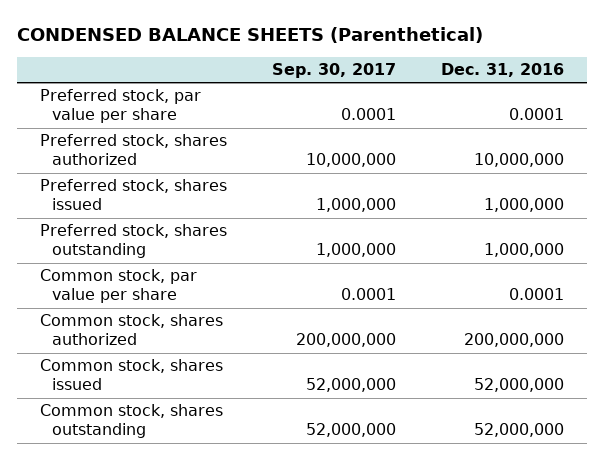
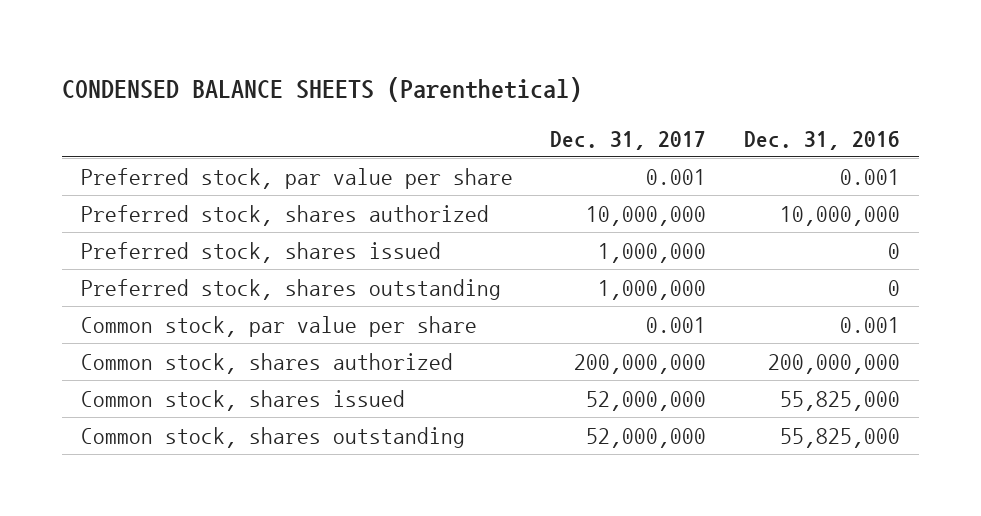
- | Sep. 30, 2017 | Dec. 31, 2016
+ | Dec. 31, 2017 | Dec. 31, 2016
- Preferred stock, par value per share | 0.0001 | 0.0001
+ Preferred stock, par value per share | 0.001 | 0.001
- Preferred stock, shares issued | 1,000,000 | 1,000,000
- Preferred stock, shares outstanding | 1,000,000 | 1,000,000
- Common stock, par value per share | 0.0001 | 0.0001
+ Preferred stock, shares issued | 1,000,000 | 0
+ Preferred stock, shares outstanding | 1,000,000 | 0
+ Common stock, par value per share | 0.001 | 0.001
- Common stock, shares issued | 52,000,000 | 52,000,000
- Common stock, shares outstanding | 52,000,000 | 52,000,000
+ Common stock, shares issued | 52,000,000 | 55,825,000
+ Common stock, shares outstanding | 52,000,000 | 55,825,000

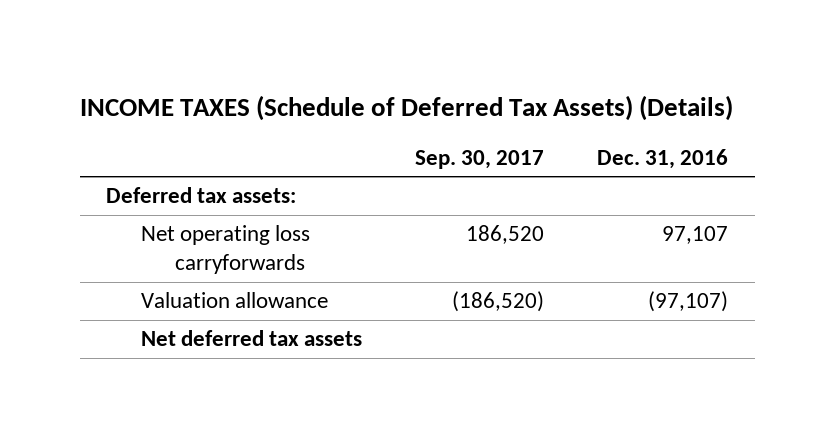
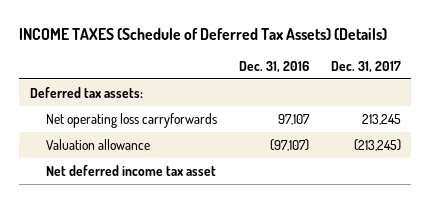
- | Sep. 30, 2017 | Dec. 31, 2016
+ | Dec. 31, 2016 | Dec. 31, 2017
- Net deferred tax assets
+ Net deferred income tax asset

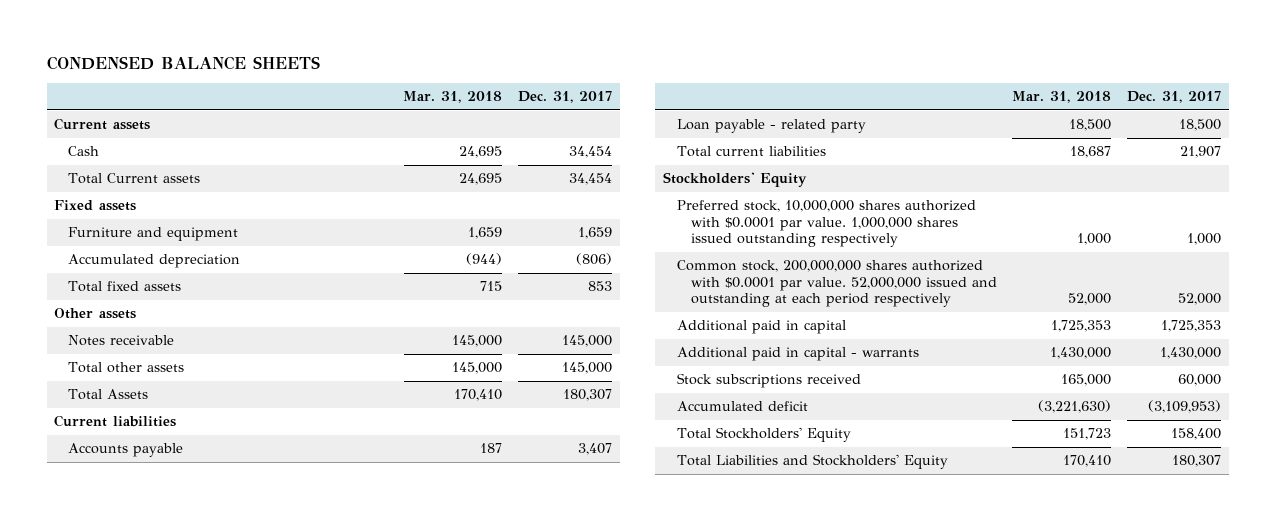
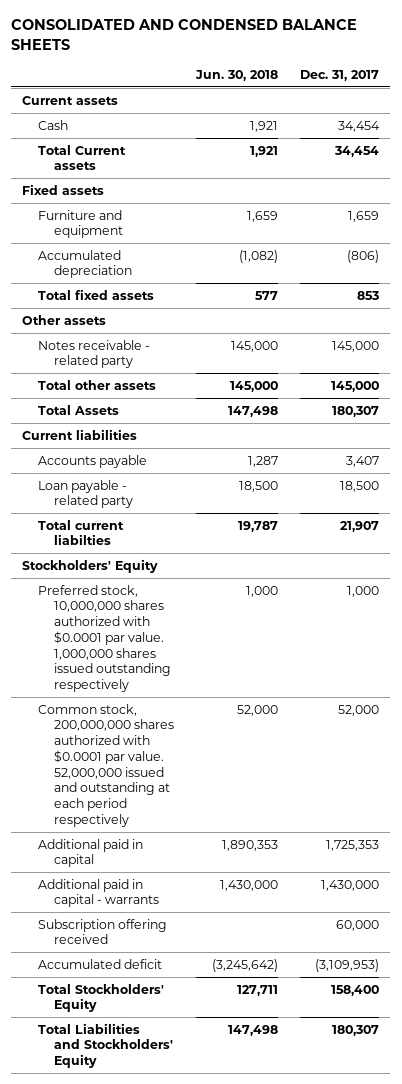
- CONDENSED BALANCE SHEETS
+ CONSOLIDATED AND CONDENSED BALANCE SHEETS
- | Mar. 31, 2018 | Dec. 31, 2017
+ | Jun. 30, 2018 | Dec. 31, 2017
- Notes receivable | 145,000 | 145,000
+ Notes receivable - related party | 145,000 | 145,000
- Total current liabilities | 18,687 | 21,907
+ Total current liabilties | 19,787 | 21,907
- Stock subscriptions received | 165,000 | 60,000
+ Subscription offering received | | 60,000

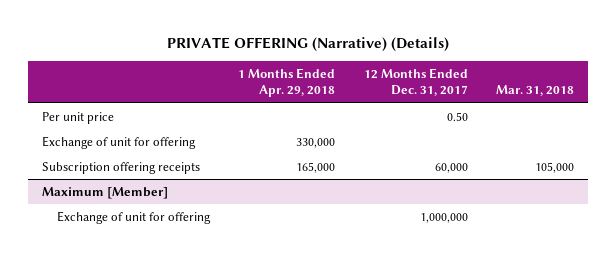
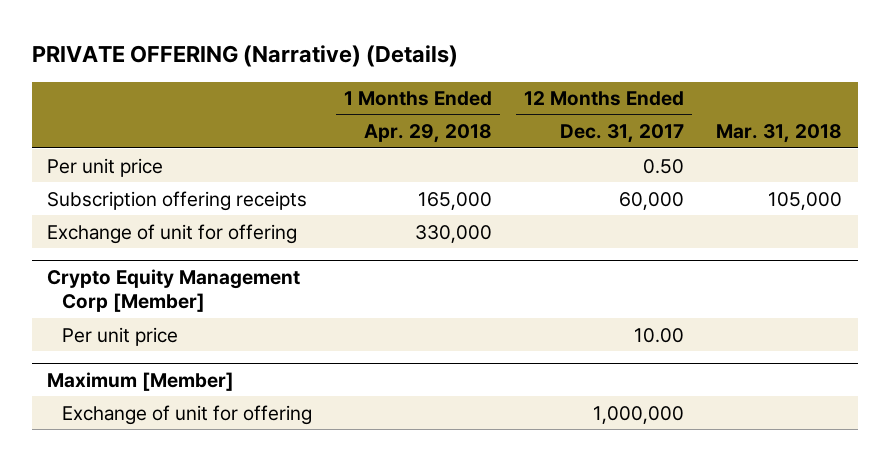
moved down: Exchange of unit for offering | 330,000 | |
+ Crypto Equity Management Corp [Member]
+ Per unit price | | 10.00 |

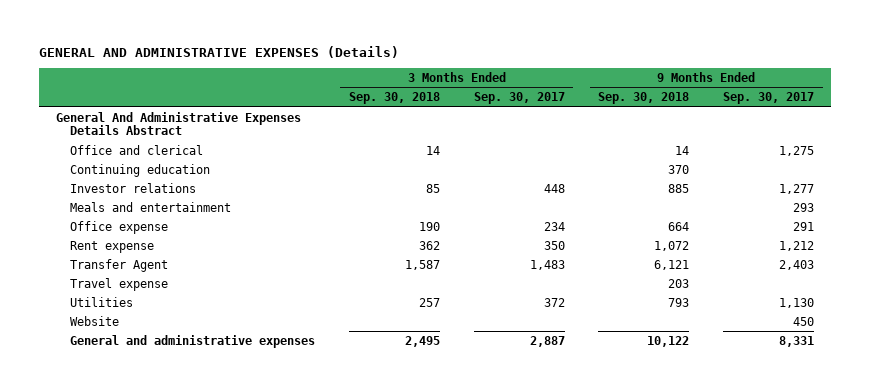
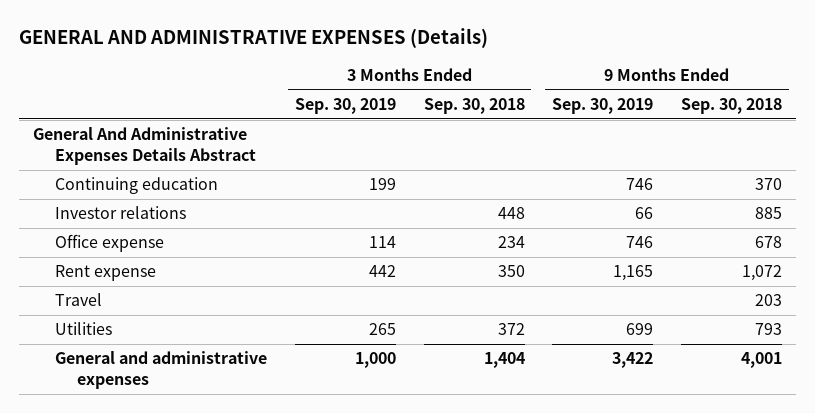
- | 3 Months Ended Sep. 30, 2018 | 3 Months Ended Sep. 30, 2017 | 9 Months Ended Sep. 30, 2018 | 9 Months Ended Sep. 30, 2017
+ | 3 Months Ended Sep. 30, 2019 | 3 Months Ended Sep. 30, 2018 | 9 Months Ended Sep. 30, 2019 | 9 Months Ended Sep. 30, 2018
- Office and clerical | 14 | | 14 | 1,275
- Investor relations | 85 | 448 | 885 | 1,277
- Meals and entertainment | | | | 293
- Office expense | 190 | 234 | 664 | 291
- Rent expense | 362 | 350 | 1,072 | 1,212
- Transfer Agent | 1,587 | 1,483 | 6,121 | 2,403
- Travel expense | | | 203 |
- Utilities | 257 | 372 | 793 | 1,130
- Website | | | | 450
- General and administrative expenses | 2,495 | 2,887 | 10,122 | 8,331
+ Investor relations | | 448 | 66 | 885
+ Office expense | 114 | 234 | 746 | 678
+ Rent expense | 442 | 350 | 1,165 | 1,072
+ Travel | | | | 203
+ Utilities | 265 | 372 | 699 | 793
+ General and administrative expenses | 1,000 | 1,404 | 3,422 | 4,001

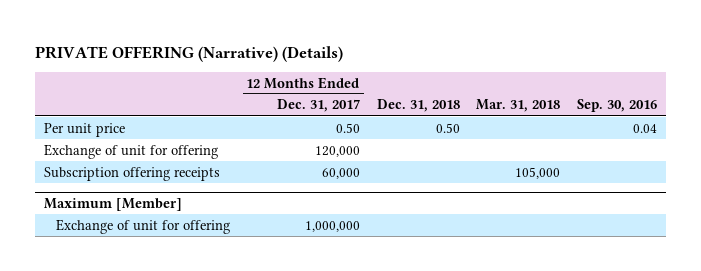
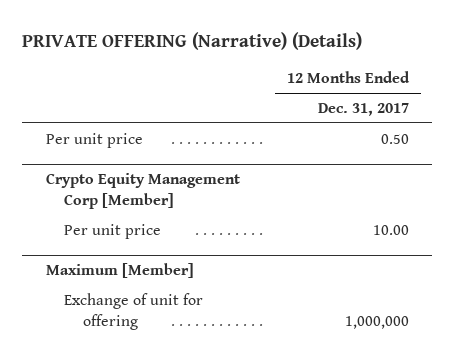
- | 12 Months Ended Dec. 31, 2017 | Dec. 31, 2018 | Mar. 31, 2018 | Sep. 30, 2016
+ | 12 Months Ended Dec. 31, 2017
- Exchange of unit for offering | 120,000 | | |
- Subscription offering receipts | 60,000 | | 105,000 |
+ Crypto Equity Management Corp [Member]
+ Per unit price | 10.00

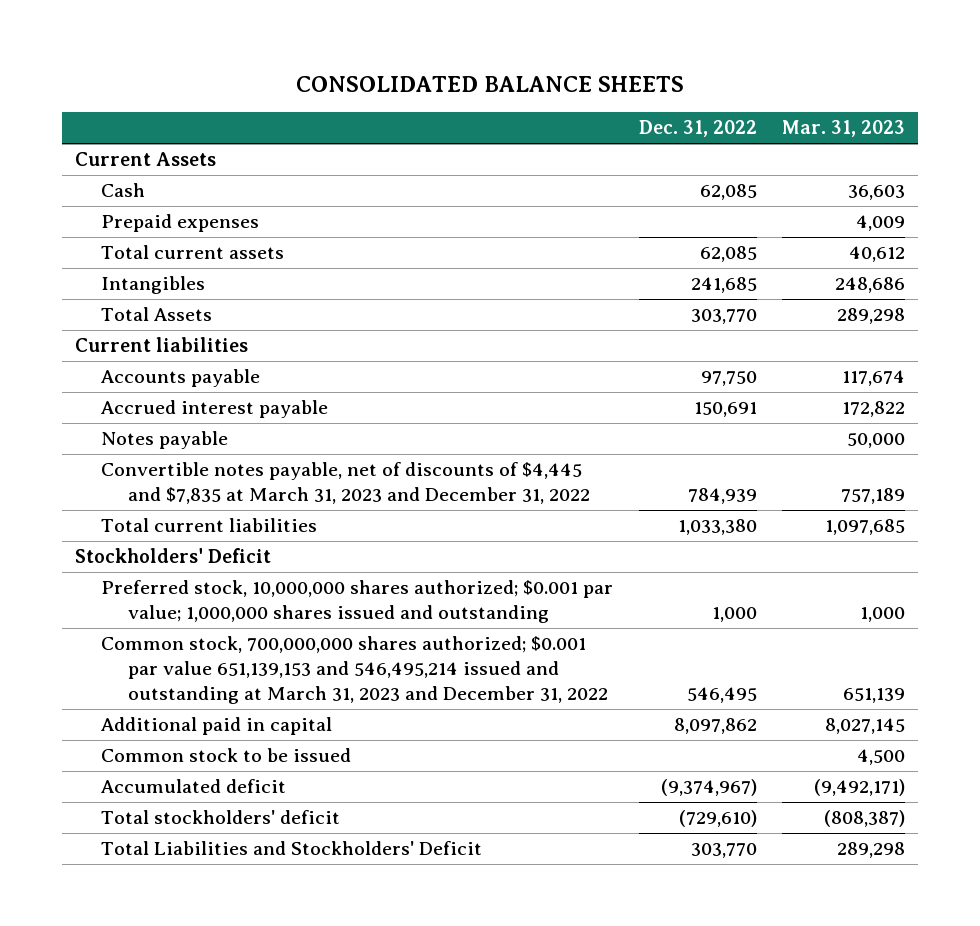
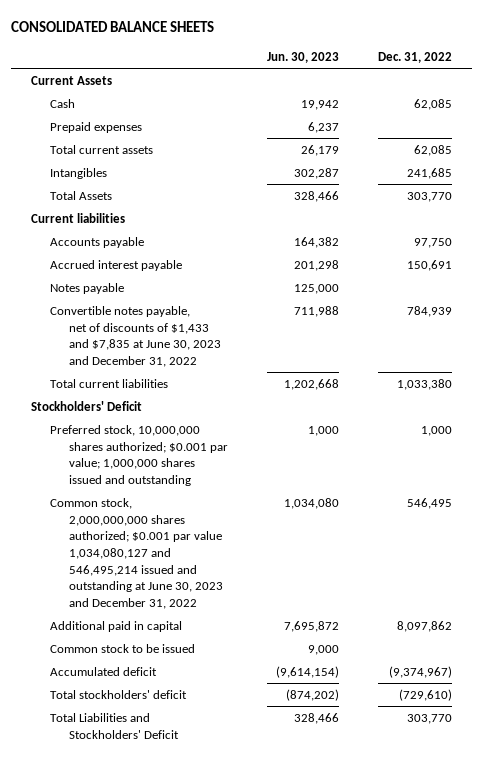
- | Dec. 31, 2022 | Mar. 31, 2023
+ | Jun. 30, 2023 | Dec. 31, 2022
- Convertible notes payable, net of discounts of $4,445 and $7,835 at March 31, 2023 and December 31, 2022 | 784,939 | 757,189
+ Convertible notes payable, net of discounts of $1,433 and $7,835 at June 30, 2023 and December 31, 2022 | 711,988 | 784,939
- Common stock, 700,000,000 shares authorized; $0.001 par value 651,139,153 and 546,495,214 issued and outstanding at March 31, 2023 and December 31, 2022 | 546,495 | 651,139
+ Common stock, 2,000,000,000 shares authorized; $0.001 par value 1,034,080,127 and 546,495,214 issued and outstanding at June 30, 2023 and December 31, 2022 | 1,034,080 | 546,495

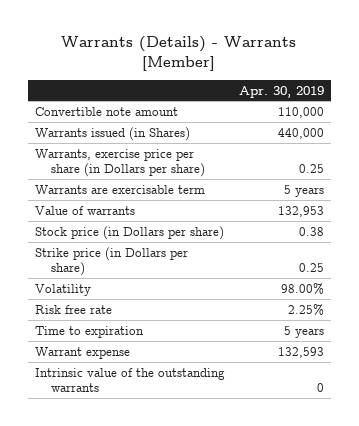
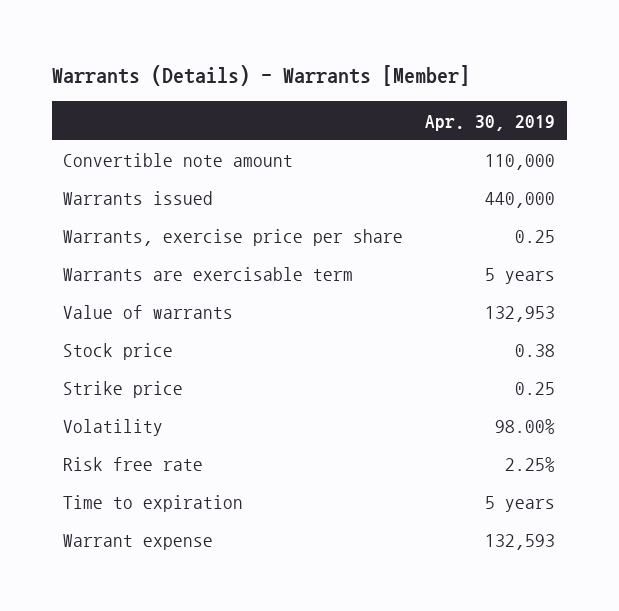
- Warrants issued (in Shares) | 440,000
- Warrants, exercise price per share (in Dollars per share) | 0.25
+ Warrants issued | 440,000
+ Warrants, exercise price per share | 0.25
- Stock price (in Dollars per share) | 0.38
- Strike price (in Dollars per share) | 0.25
+ Stock price | 0.38
+ Strike price | 0.25
- Intrinsic value of the outstanding warrants | 0

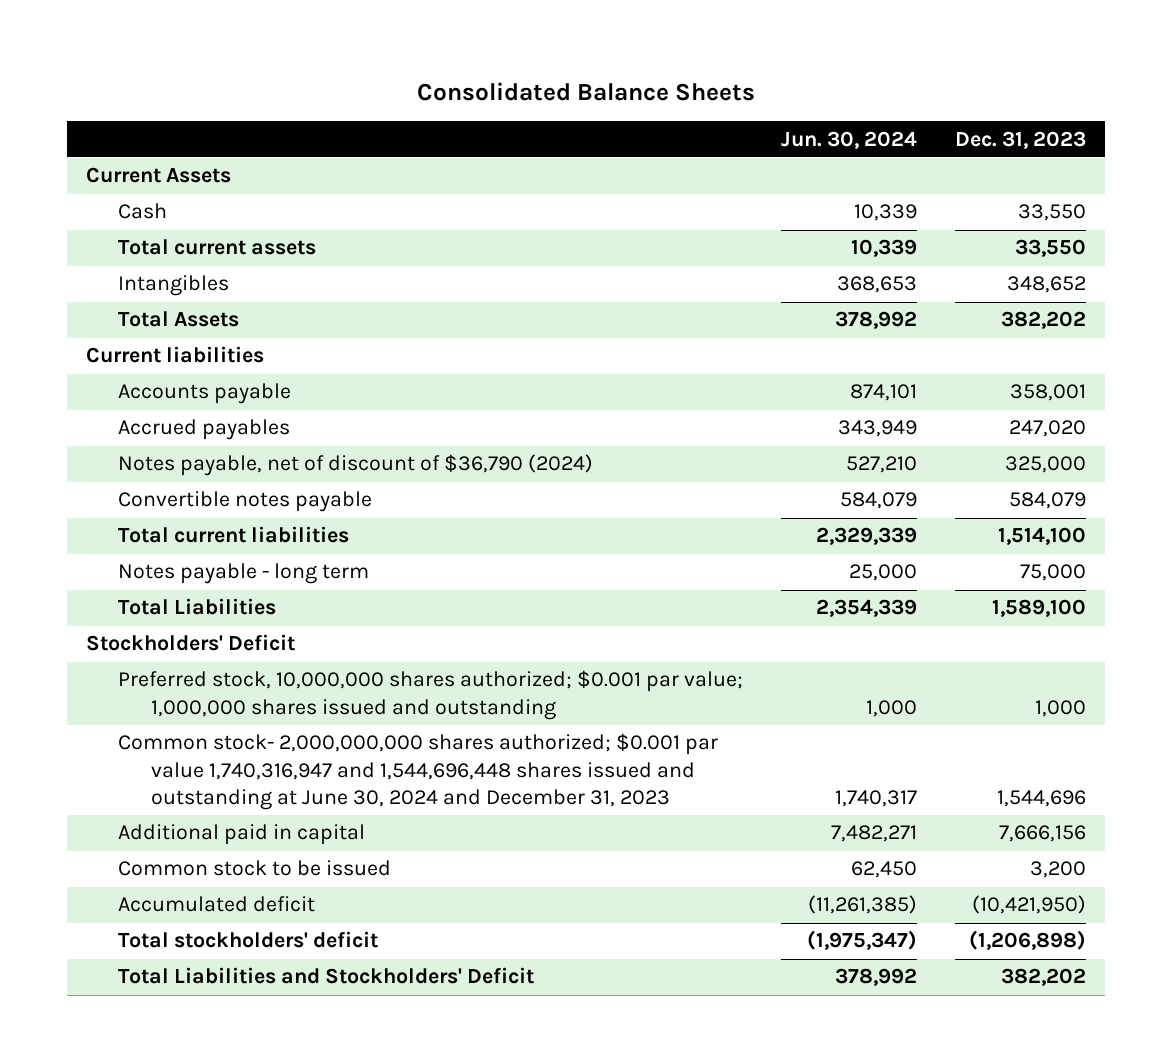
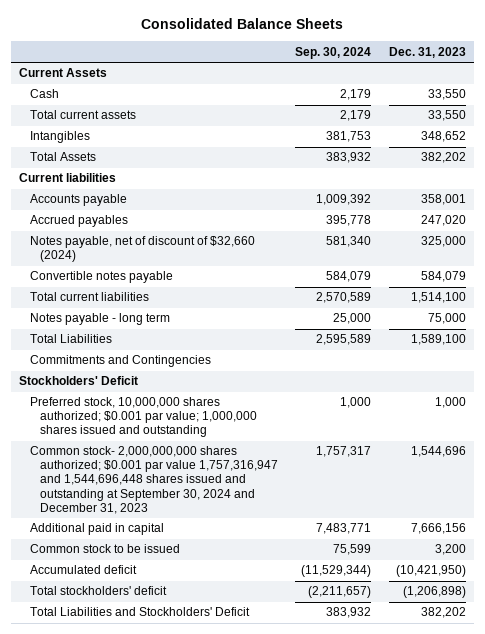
- | Jun. 30, 2024 | Dec. 31, 2023
+ | Sep. 30, 2024 | Dec. 31, 2023
- Notes payable, net of discount of $36,790 (2024) | 527,210 | 325,000
+ Notes payable, net of discount of $32,660 (2024) | 581,340 | 325,000
+ Commitments and Contingencies
- Common stock- 2,000,000,000 shares authorized; $0.001 par value 1,740,316,947 and 1,544,696,448 shares issued and outstanding at June 30, 2024 and December 31, 2023 | 1,740,317 | 1,544,696
+ Common stock- 2,000,000,000 shares authorized; $0.001 par value 1,757,316,947 and 1,544,696,448 shares issued and outstanding at September 30, 2024 and December 31, 2023 | 1,757,317 | 1,544,696

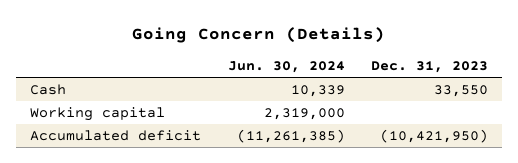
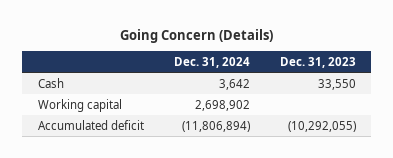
- | Jun. 30, 2024 | Dec. 31, 2023
+ | Dec. 31, 2024 | Dec. 31, 2023
- Accumulated deficit | (11,261,385) | (10,421,950)
+ Accumulated deficit | (11,806,894) | (10,292,055)

